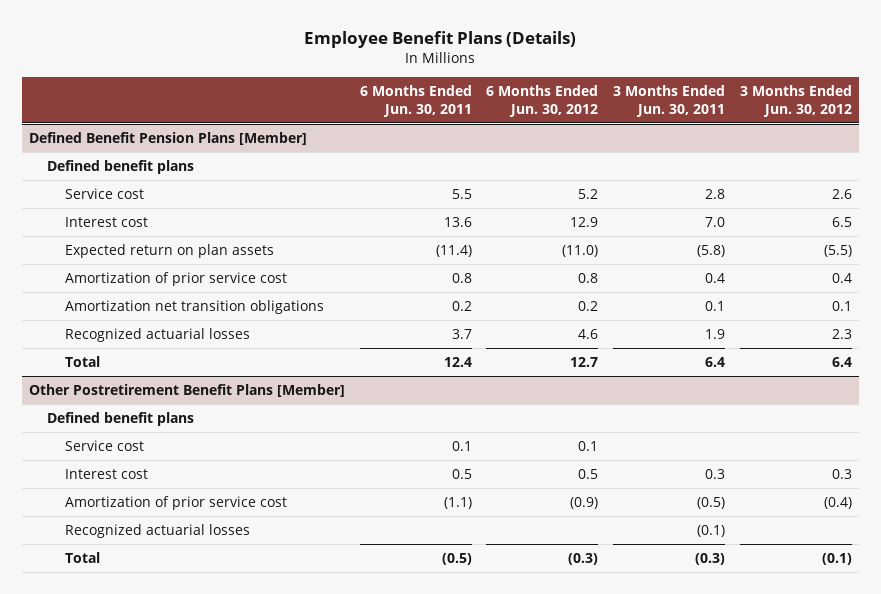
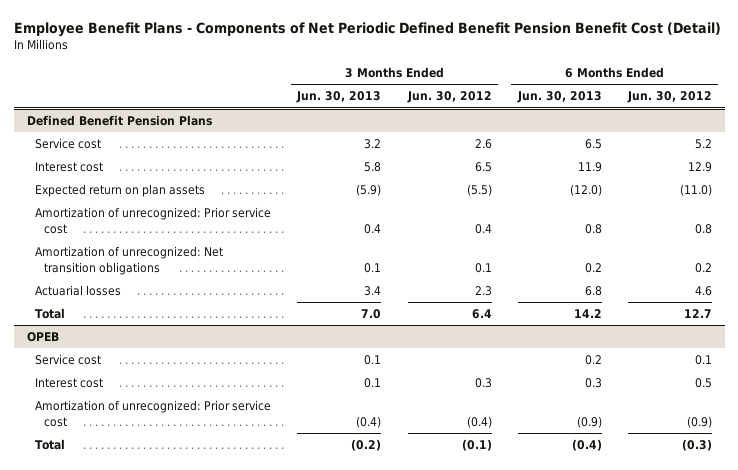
- Employee Benefit Plans (Details)
+ Employee Benefit Plans - Components of Net Periodic Defined Benefit Pension Benefit Cost (Detail)
- | 6 Months Ended Jun. 30, 2011 | 6 Months Ended Jun. 30, 2012 | 3 Months Ended Jun. 30, 2011 | 3 Months Ended Jun. 30, 2012
+ | 3 Months Ended Jun. 30, 2013 | 3 Months Ended Jun. 30, 2012 | 6 Months Ended Jun. 30, 2013 | 6 Months Ended Jun. 30, 2012
- Defined Benefit Pension Plans [Member]
- Defined benefit plans
+ Defined Benefit Pension Plans
- Amortization of prior service cost | 0.8 | 0.8 | 0.4 | 0.4
- Amortization net transition obligations | 0.2 | 0.2 | 0.1 | 0.1
- Recognized actuarial losses | 3.7 | 4.6 | 1.9 | 2.3
+ Amortization of unrecognized: Prior service cost | 0.4 | 0.4 | 0.8 | 0.8
+ Amortization of unrecognized: Net transition obligations | 0.1 | 0.1 | 0.2 | 0.2
+ Actuarial losses | 3.4 | 2.3 | 6.8 | 4.6
- Other Postretirement Benefit Plans [Member]
- Defined benefit plans
+ OPEB
- Amortization of prior service cost | (1.1) | (0.9) | (0.5) | (0.4)
- Recognized actuarial losses | | | (0.1) |
+ Amortization of unrecognized: Prior service cost | (0.4) | (0.4) | (0.9) | (0.9)

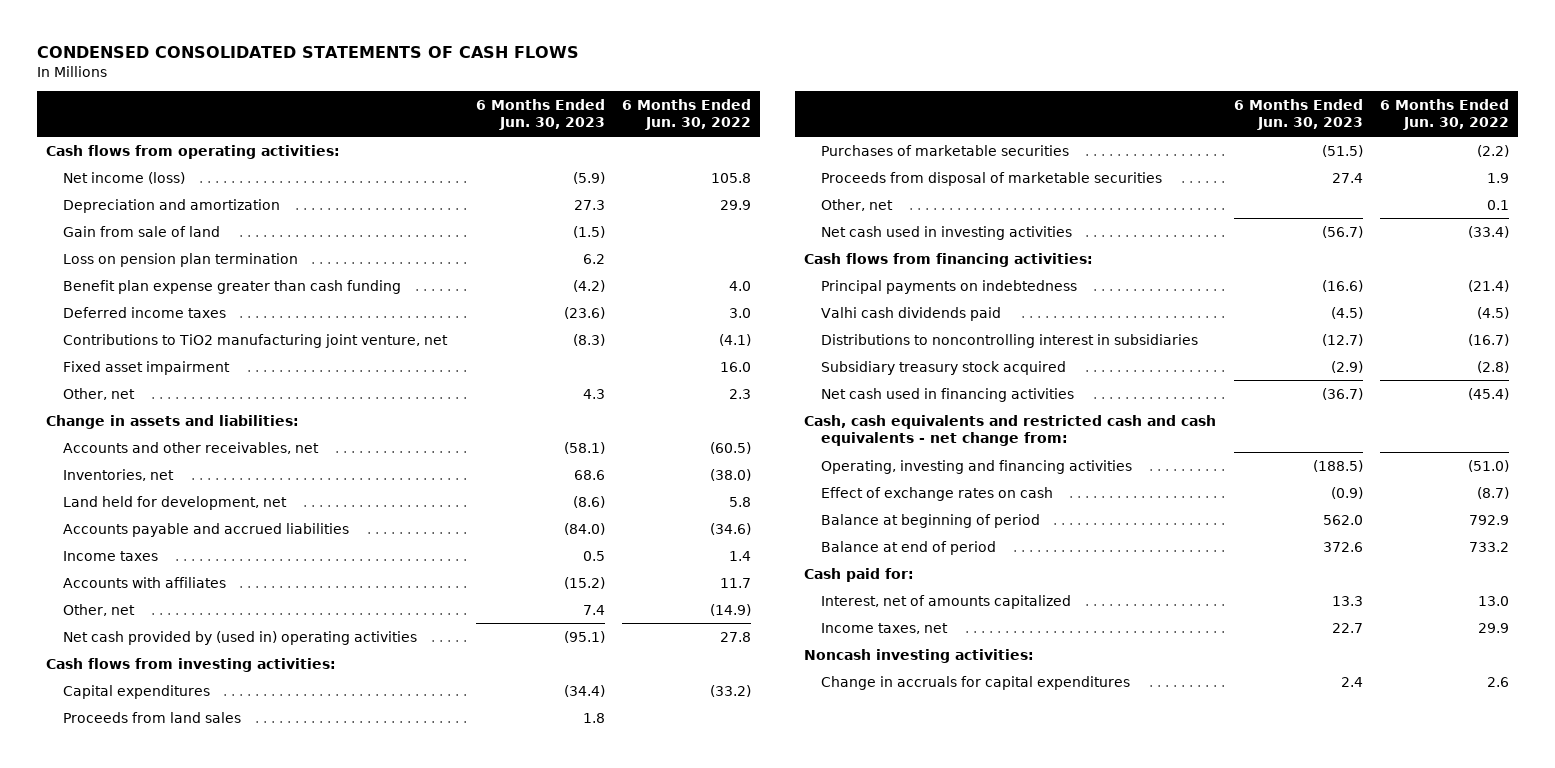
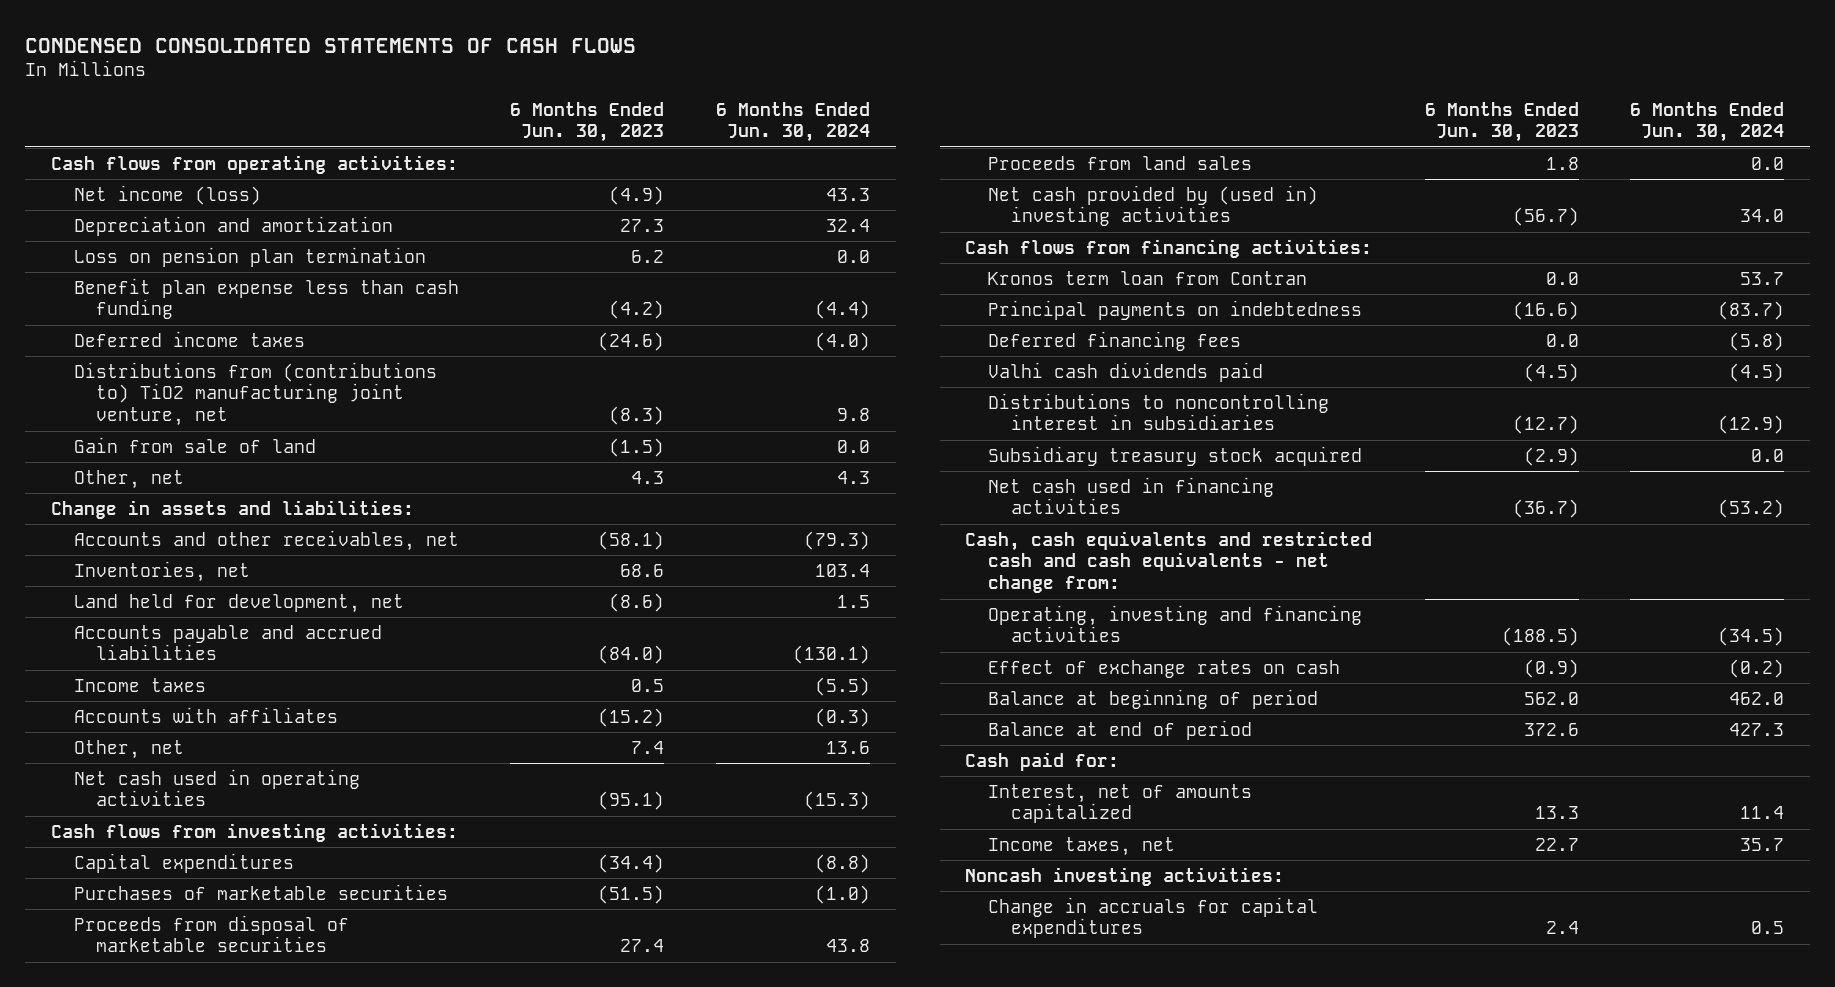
- | 6 Months Ended Jun. 30, 2023 | 6 Months Ended Jun. 30, 2022
+ | 6 Months Ended Jun. 30, 2023 | 6 Months Ended Jun. 30, 2024
- Net income (loss) | (5.9) | 105.8
+ Net income (loss) | (4.9) | 43.3
- Benefit plan expense greater than cash funding | (4.2) | 4.0
- Deferred income taxes | (23.6) | 3.0
- Contributions to TiO2 manufacturing joint venture, net | (8.3) | (4.1)
- Fixed asset impairment | | 16.0
+ Benefit plan expense less than cash funding | (4.2) | (4.4)
+ Deferred income taxes | (24.6) | (4.0)
+ Distributions from (contributions to) TiO2 manufacturing joint venture, net | (8.3) | 9.8
moved down: Gain from sale of land | (1.5) | 0.0
- Net cash provided by (used in) operating activities | (95.1) | 27.8
+ Net cash used in operating activities | (95.1) | (15.3)
- Other, net | | 0.1
- Net cash used in investing activities | (56.7) | (33.4)
moved down: Proceeds from land sales | 1.8 | 0.0
+ Net cash provided by (used in) investing activities | (56.7) | 34.0
+ Kronos term loan from Contran | 0.0 | 53.7
+ Deferred financing fees | 0.0 | (5.8)

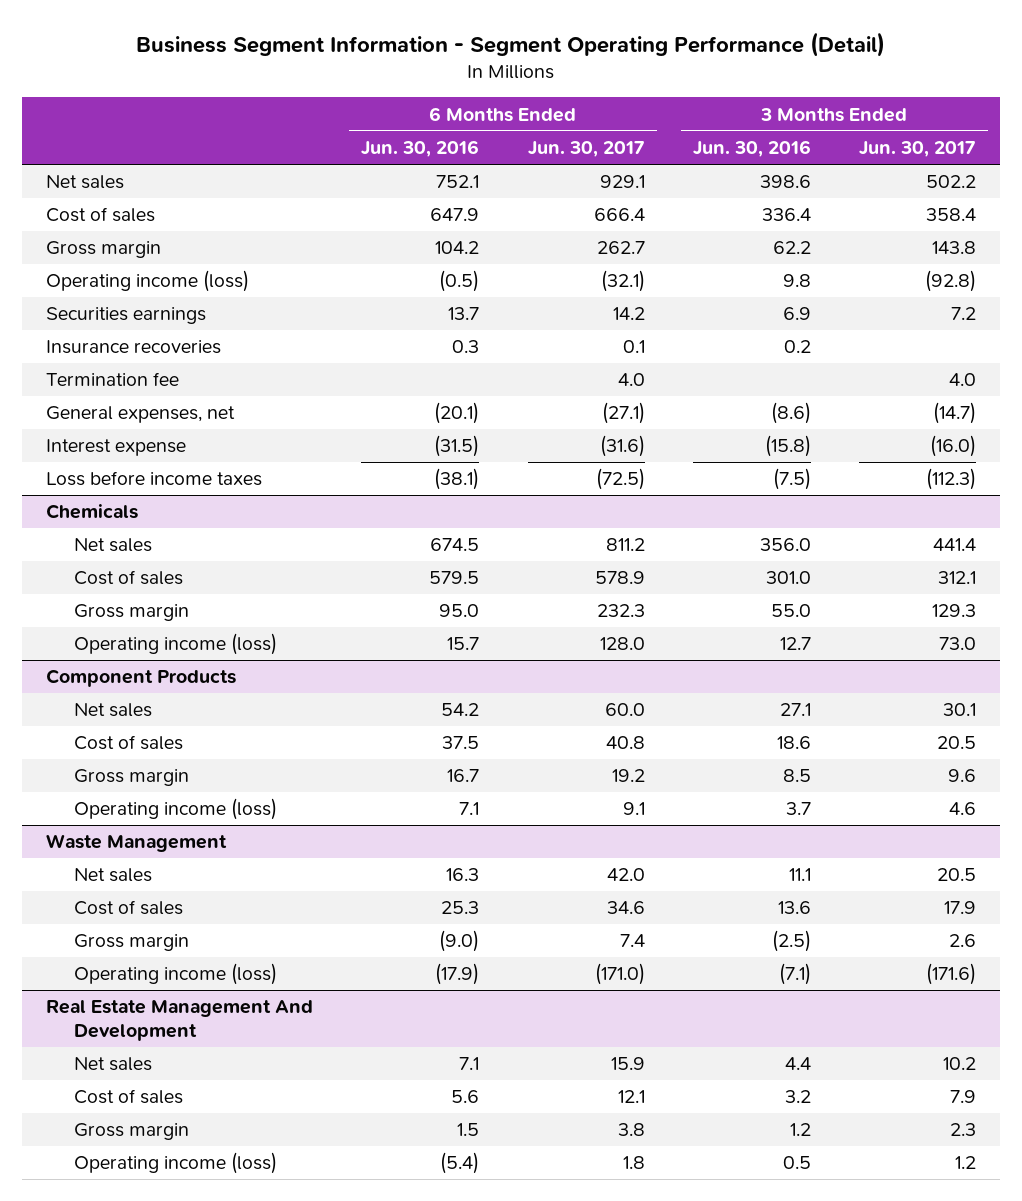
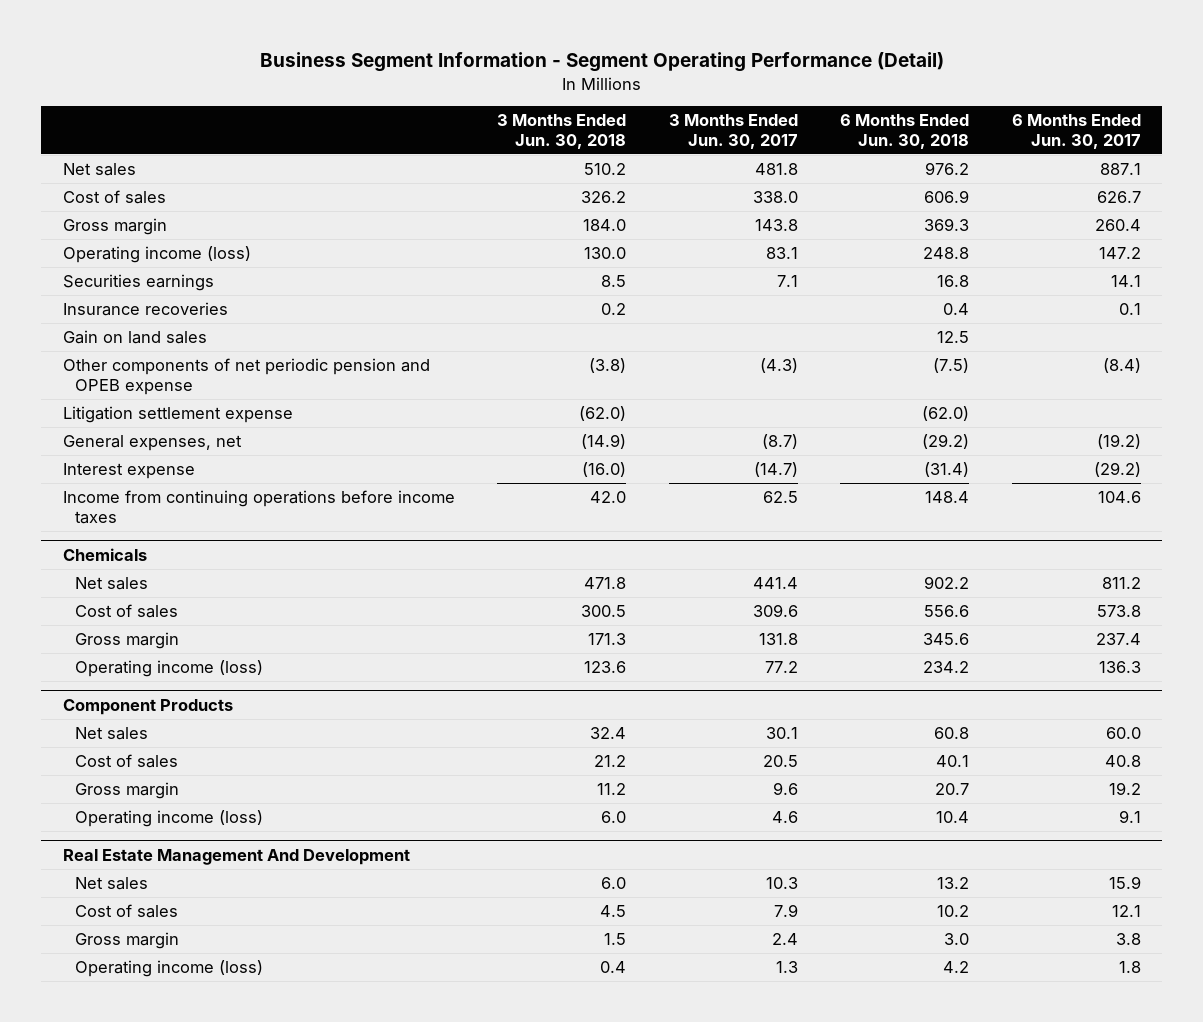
- | 6 Months Ended Jun. 30, 2016 | 6 Months Ended Jun. 30, 2017 | 3 Months Ended Jun. 30, 2016 | 3 Months Ended Jun. 30, 2017
+ | 3 Months Ended Jun. 30, 2018 | 3 Months Ended Jun. 30, 2017 | 6 Months Ended Jun. 30, 2018 | 6 Months Ended Jun. 30, 2017
- Net sales | 752.1 | 929.1 | 398.6 | 502.2
- Cost of sales | 647.9 | 666.4 | 336.4 | 358.4
- Gross margin | 104.2 | 262.7 | 62.2 | 143.8
- Operating income (loss) | (0.5) | (32.1) | 9.8 | (92.8)
- Securities earnings | 13.7 | 14.2 | 6.9 | 7.2
+ Net sales | 510.2 | 481.8 | 976.2 | 887.1
+ Cost of sales | 326.2 | 338.0 | 606.9 | 626.7
+ Gross margin | 184.0 | 143.8 | 369.3 | 260.4
+ Operating income (loss) | 130.0 | 83.1 | 248.8 | 147.2
+ Securities earnings | 8.5 | 7.1 | 16.8 | 14.1
- Termination fee | | 4.0 | | 4.0
- General expenses, net | (20.1) | (27.1) | (8.6) | (14.7)
- Interest expense | (31.5) | (31.6) | (15.8) | (16.0)
- Loss before income taxes | (38.1) | (72.5) | (7.5) | (112.3)
+ Gain on land sales | | | 12.5 |
+ Other components of net periodic pension and OPEB expense | (3.8) | (4.3) | (7.5) | (8.4)
+ Litigation settlement expense | (62.0) | | (62.0) |
+ General expenses, net | (14.9) | (8.7) | (29.2) | (19.2)
+ Interest expense | (16.0) | (14.7) | (31.4) | (29.2)
+ Income from continuing operations before income taxes | 42.0 | 62.5 | 148.4 | 104.6
@ Chemicals
- Cost of sales | 579.5 | 578.9 | 301.0 | 312.1
- Gross margin | 95.0 | 232.3 | 55.0 | 129.3
- Operating income (loss) | 15.7 | 128.0 | 12.7 | 73.0
+ Cost of sales | 300.5 | 309.6 | 556.6 | 573.8
+ Gross margin | 171.3 | 131.8 | 345.6 | 237.4
+ Operating income (loss) | 123.6 | 77.2 | 234.2 | 136.3
- Waste Management
- Net sales | 16.3 | 42.0 | 11.1 | 20.5
- Cost of sales | 25.3 | 34.6 | 13.6 | 17.9
- Gross margin | (9.0) | 7.4 | (2.5) | 2.6
- Operating income (loss) | (17.9) | (171.0) | (7.1) | (171.6)
@ Real Estate Management And Development
- Net sales | 7.1 | 15.9 | 4.4 | 10.2
+ Net sales | 6.0 | 10.3 | 13.2 | 15.9
- Gross margin | 1.5 | 3.8 | 1.2 | 2.3
- Operating income (loss) | (5.4) | 1.8 | 0.5 | 1.2
+ Gross margin | 1.5 | 2.4 | 3.0 | 3.8
+ Operating income (loss) | 0.4 | 1.3 | 4.2 | 1.8

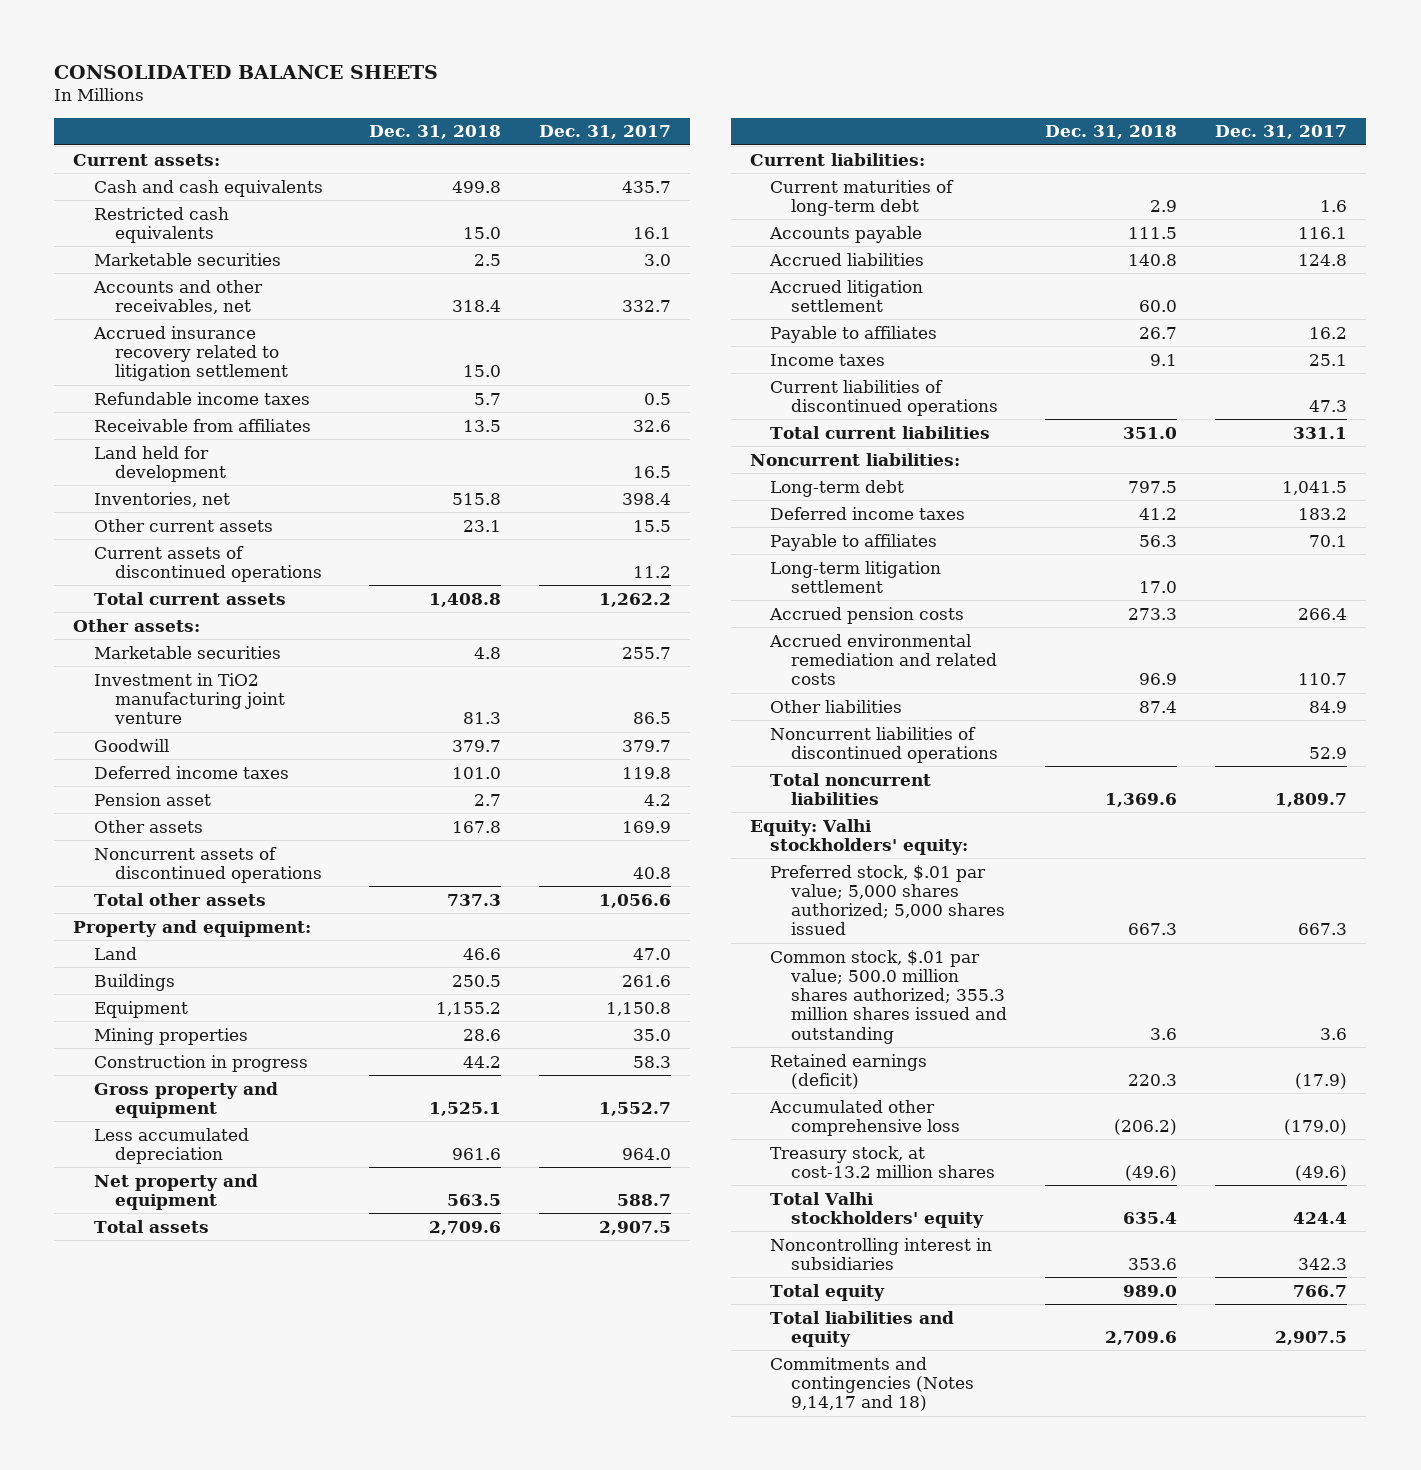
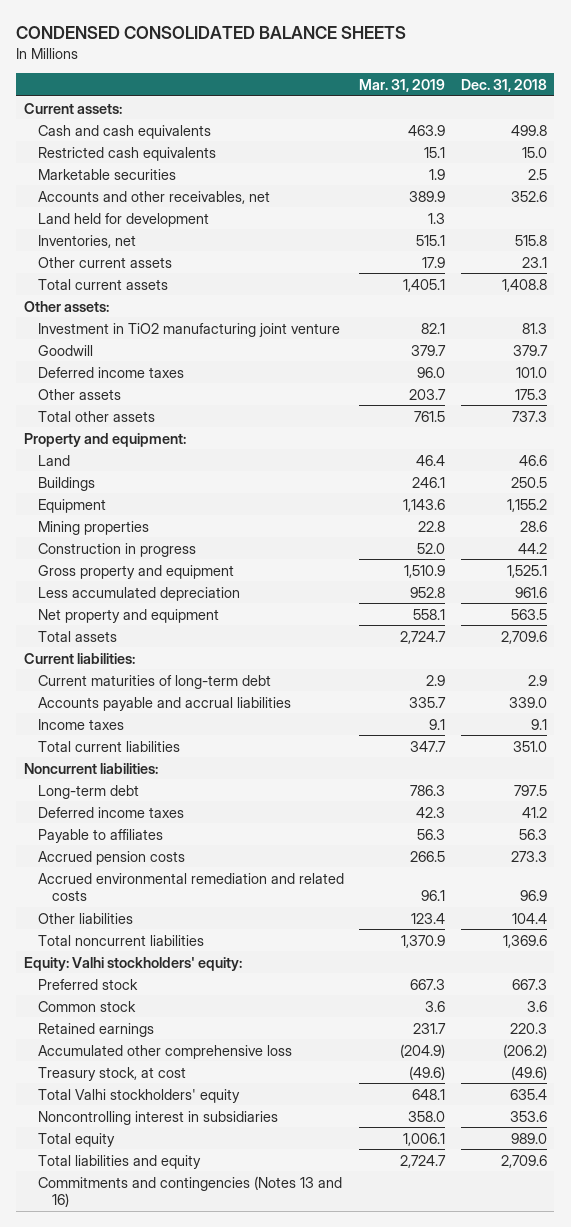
- CONSOLIDATED BALANCE SHEETS
+ CONDENSED CONSOLIDATED BALANCE SHEETS
- | Dec. 31, 2018 | Dec. 31, 2017
+ | Mar. 31, 2019 | Dec. 31, 2018
- Accounts and other receivables, net | 318.4 | 332.7
- Accrued insurance recovery related to litigation settlement | 15.0 |
- Refundable income taxes | 5.7 | 0.5
- Receivable from affiliates | 13.5 | 32.6
+ Accounts and other receivables, net | 389.9 | 352.6
- Current assets of discontinued operations | | 11.2
- Marketable securities | 4.8 | 255.7
- Pension asset | 2.7 | 4.2
- Other assets | 167.8 | 169.9
- Noncurrent assets of discontinued operations | | 40.8
+ Other assets | 203.7 | 175.3
- Accounts payable | 111.5 | 116.1
- Accrued liabilities | 140.8 | 124.8
- Accrued litigation settlement | 60.0 |
- Payable to affiliates | 26.7 | 16.2
+ Accounts payable and accrual liabilities | 335.7 | 339.0
- Current liabilities of discontinued operations | | 47.3
- Long-term litigation settlement | 17.0 |
- Other liabilities | 87.4 | 84.9
- Noncurrent liabilities of discontinued operations | | 52.9
+ Other liabilities | 123.4 | 104.4
- Preferred stock, $.01 par value; 5,000 shares authorized; 5,000 shares issued | 667.3 | 667.3
- Common stock, $.01 par value; 500.0 million shares authorized; 355.3 million shares issued and outstanding | 3.6 | 3.6
- Retained earnings (deficit) | 220.3 | (17.9)
+ Preferred stock | 667.3 | 667.3
+ Common stock | 3.6 | 3.6
+ Retained earnings | 231.7 | 220.3
- Treasury stock, at cost-13.2 million shares | (49.6) | (49.6)
+ Treasury stock, at cost | (49.6) | (49.6)
- Commitments and contingencies (Notes 9,14,17 and 18)
+ Commitments and contingencies (Notes 13 and 16)

